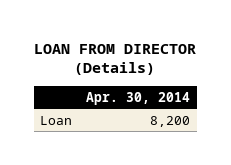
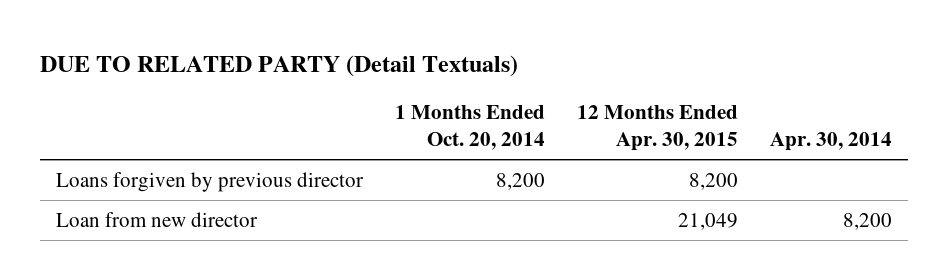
- LOAN FROM DIRECTOR (Details)
+ DUE TO RELATED PARTY (Detail Textuals)
- | Apr. 30, 2014
+ | 1 Months Ended Oct. 20, 2014 | 12 Months Ended Apr. 30, 2015 | Apr. 30, 2014
- Loan | 8,200
+ Loans forgiven by previous director | 8,200 | 8,200 |
+ Loan from new director | | 21,049 | 8,200

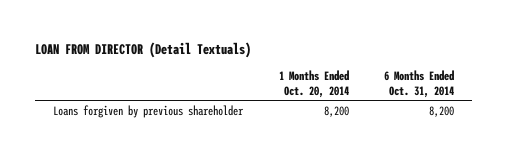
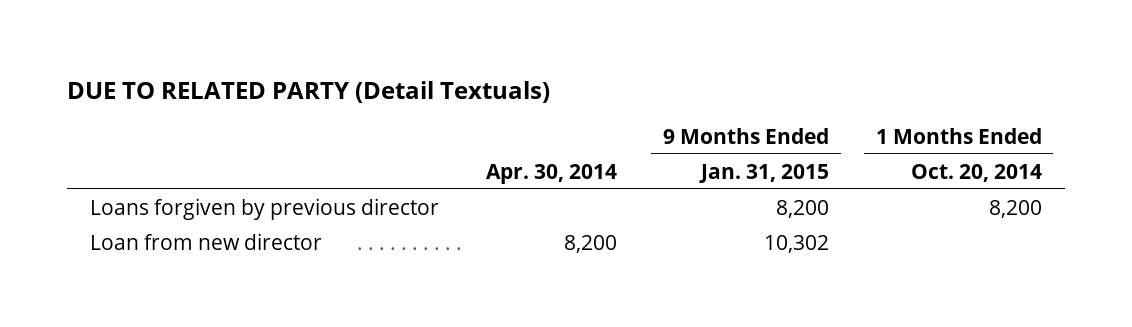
- LOAN FROM DIRECTOR (Detail Textuals)
+ DUE TO RELATED PARTY (Detail Textuals)
- | 1 Months Ended Oct. 20, 2014 | 6 Months Ended Oct. 31, 2014
+ | Apr. 30, 2014 | 9 Months Ended Jan. 31, 2015 | 1 Months Ended Oct. 20, 2014
- Loans forgiven by previous shareholder | 8,200 | 8,200
+ Loans forgiven by previous director | | 8,200 | 8,200
+ Loan from new director | 8,200 | 10,302 |

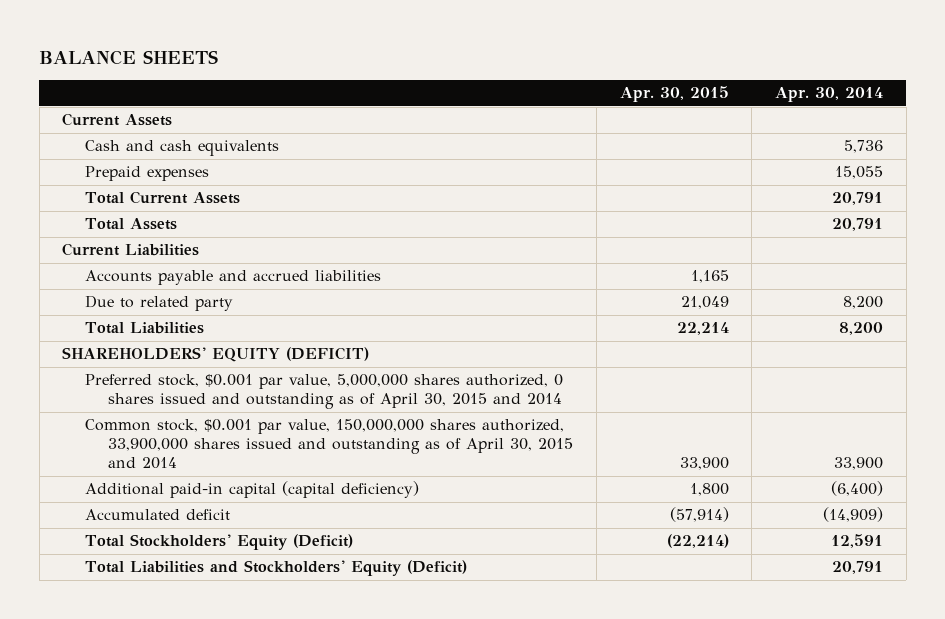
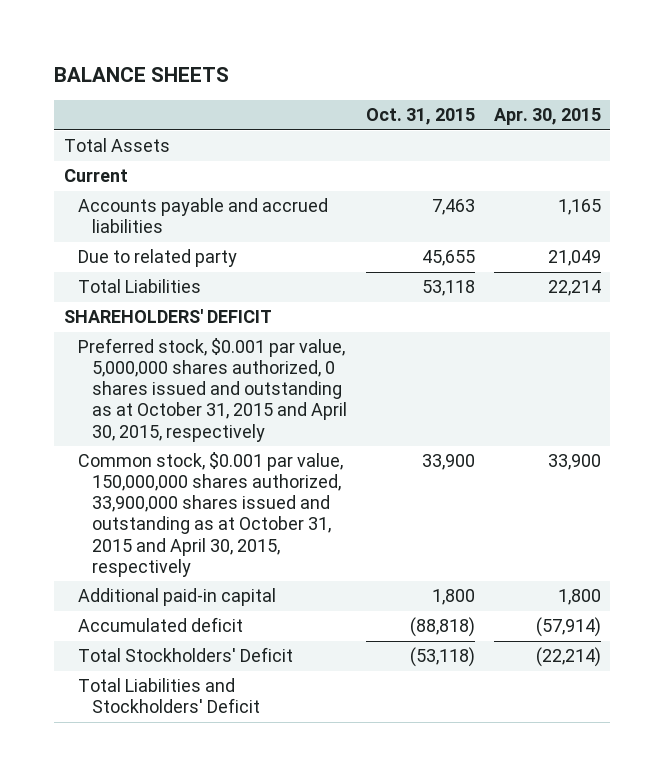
- | Apr. 30, 2015 | Apr. 30, 2014
+ | Oct. 31, 2015 | Apr. 30, 2015
- Current Assets
- Cash and cash equivalents | | 5,736
- Prepaid expenses | | 15,055
- Total Current Assets | | 20,791
- Current Liabilities
+ Current
- SHAREHOLDERS' EQUITY (DEFICIT)
- Preferred stock, $0.001 par value, 5,000,000 shares authorized, 0 shares issued and outstanding as of April 30, 2015 and 2014
- Common stock, $0.001 par value, 150,000,000 shares authorized, 33,900,000 shares issued and outstanding as of April 30, 2015 and 2014 | 33,900 | 33,900
- Additional paid-in capital (capital deficiency) | 1,800 | (6,400)
+ SHAREHOLDERS' DEFICIT
+ Preferred stock, $0.001 par value, 5,000,000 shares authorized, 0 shares issued and outstanding as at October 31, 2015 and April 30, 2015, respectively
+ Common stock, $0.001 par value, 150,000,000 shares authorized, 33,900,000 shares issued and outstanding as at October 31, 2015 and April 30, 2015, respectively | 33,900 | 33,900
+ Additional paid-in capital | 1,800 | 1,800
- Total Stockholders' Equity (Deficit) | (22,214) | 12,591
- Total Liabilities and Stockholders' Equity (Deficit) | | 20,791
+ Total Stockholders' Deficit | (53,118) | (22,214)
+ Total Liabilities and Stockholders' Deficit

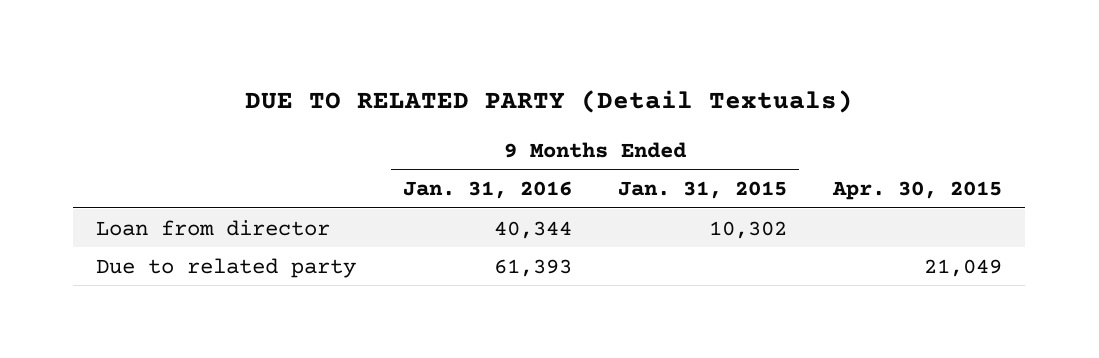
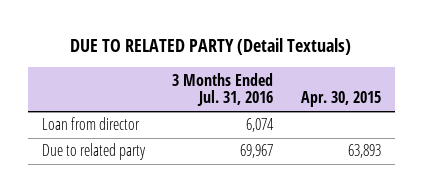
- | 9 Months Ended Jan. 31, 2016 | 9 Months Ended Jan. 31, 2015 | Apr. 30, 2015
+ | 3 Months Ended Jul. 31, 2016 | Apr. 30, 2015
- Due to related party | 61,393 | | 21,049
+ Due to related party | 69,967 | 63,893

